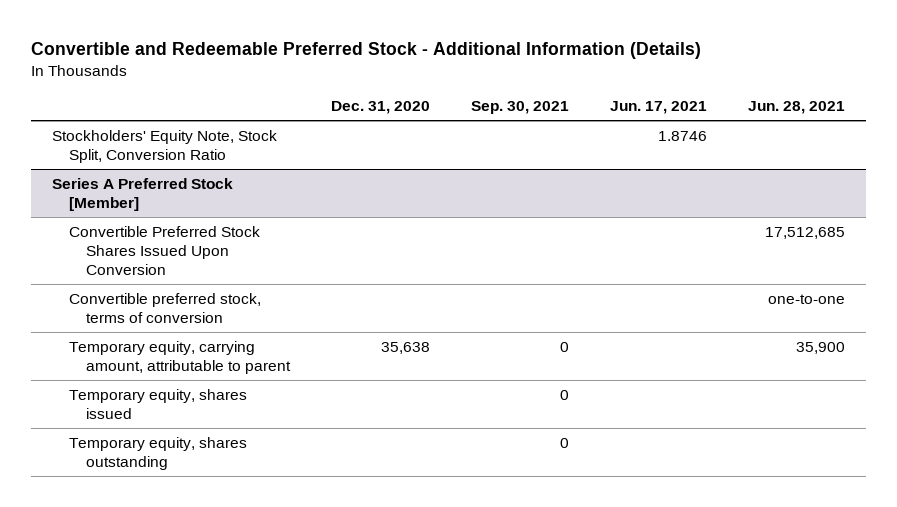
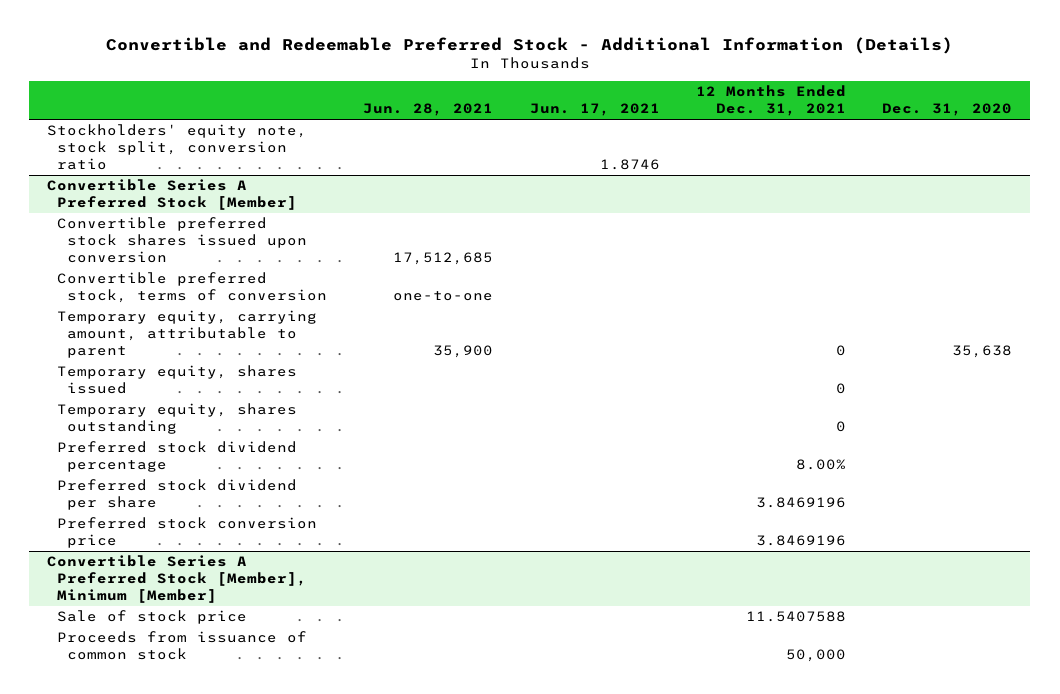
- | Dec. 31, 2020 | Sep. 30, 2021 | Jun. 17, 2021 | Jun. 28, 2021
+ | Jun. 28, 2021 | Jun. 17, 2021 | 12 Months Ended Dec. 31, 2021 | Dec. 31, 2020
- Stockholders' Equity Note, Stock Split, Conversion Ratio | | | 1.8746 |
- Series A Preferred Stock [Member]
- Convertible Preferred Stock Shares Issued Upon Conversion | | | | 17,512,685
+ Stockholders' equity note, stock split, conversion ratio | | 1.8746 | |
+ Convertible Series A Preferred Stock [Member]
+ Convertible preferred stock shares issued upon conversion | 17,512,685 | | |
+ Preferred stock dividend percentage | | | 8.00% |
+ Preferred stock dividend per share | | | 3.8469196 |
+ Preferred stock conversion price | | | 3.8469196 |
+ Convertible Series A Preferred Stock [Member], Minimum [Member]
+ Sale of stock price | | | 11.5407588 |
+ Proceeds from issuance of common stock | | | 50,000 |

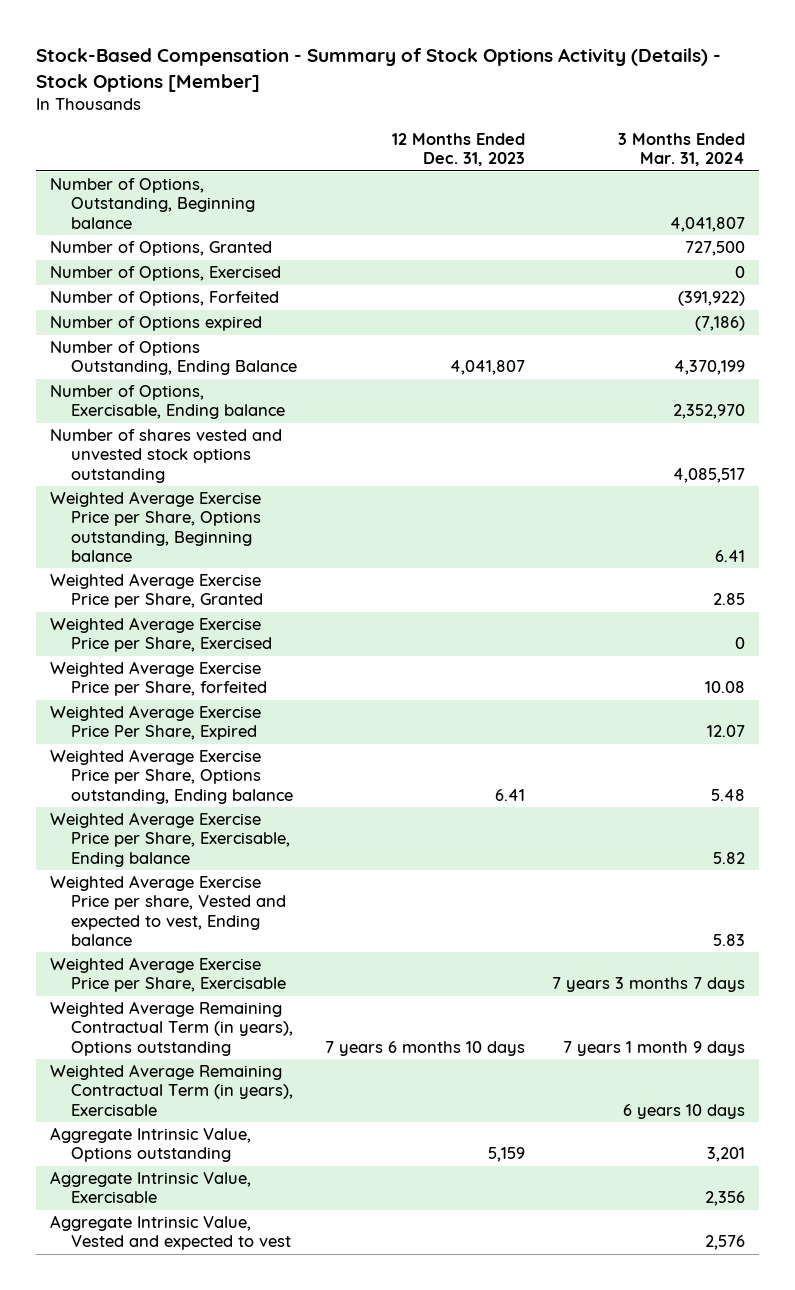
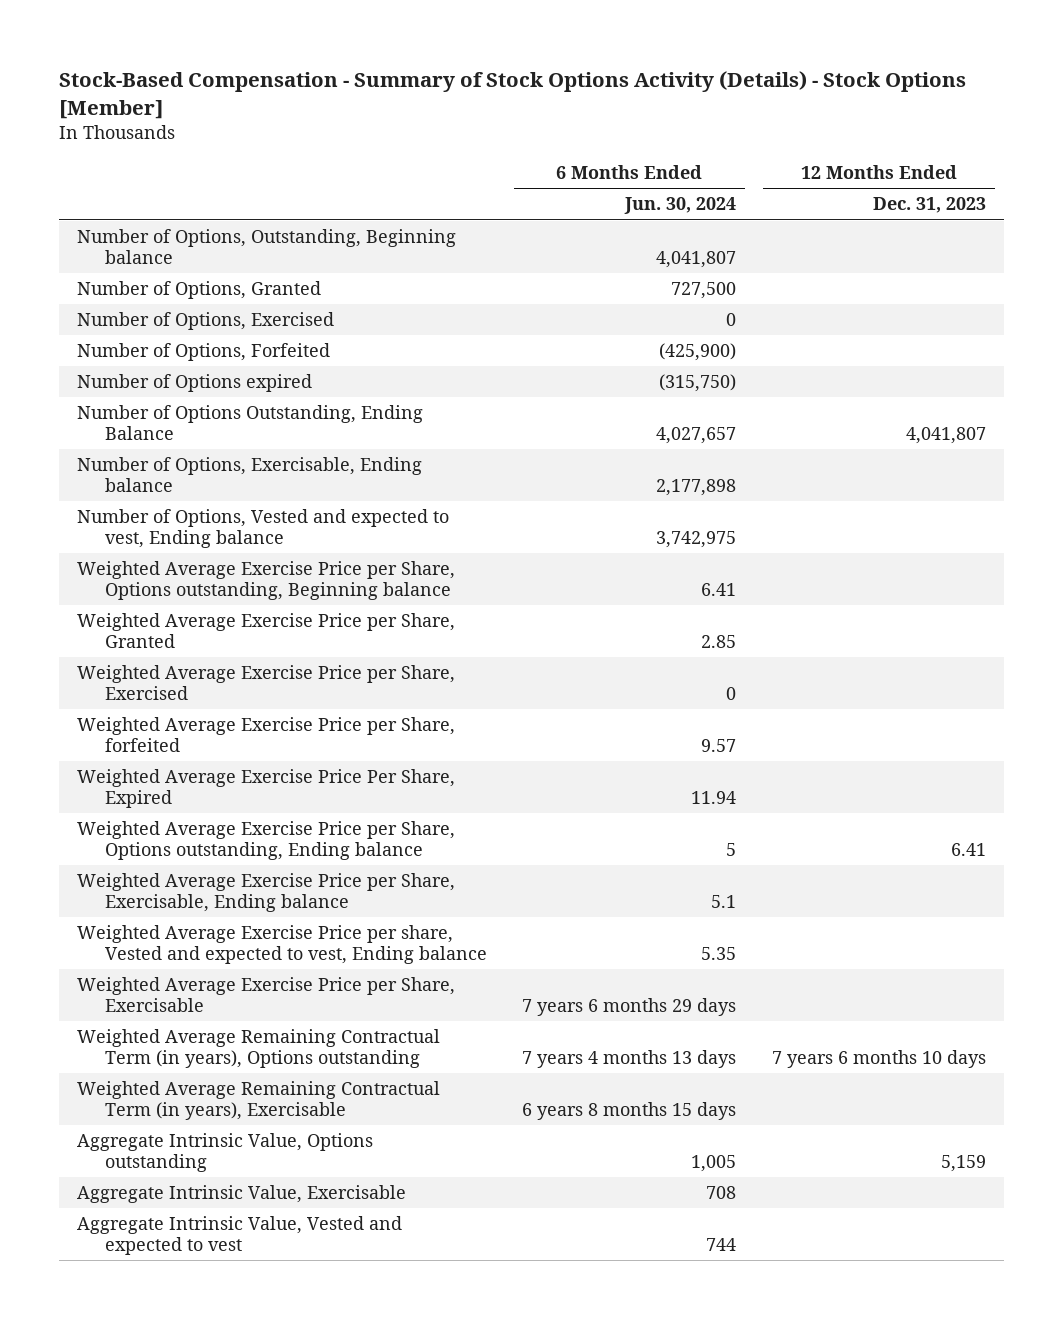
- | 12 Months Ended Dec. 31, 2023 | 3 Months Ended Mar. 31, 2024
+ | 6 Months Ended Jun. 30, 2024 | 12 Months Ended Dec. 31, 2023
- Number of shares vested and unvested stock options outstanding | | 4,085,517
+ Number of Options, Vested and expected to vest, Ending balance | 3,742,975 |

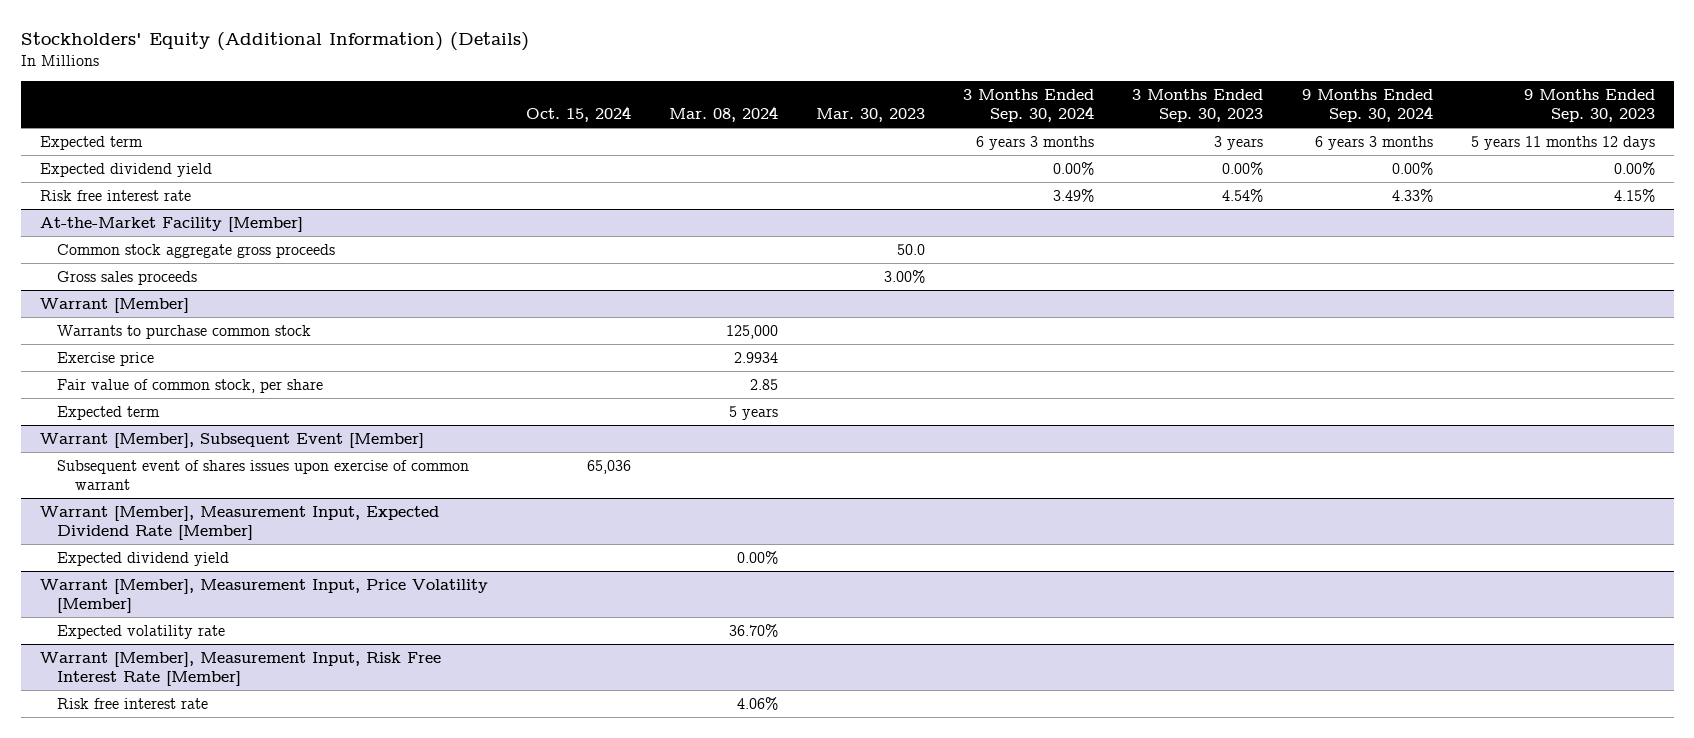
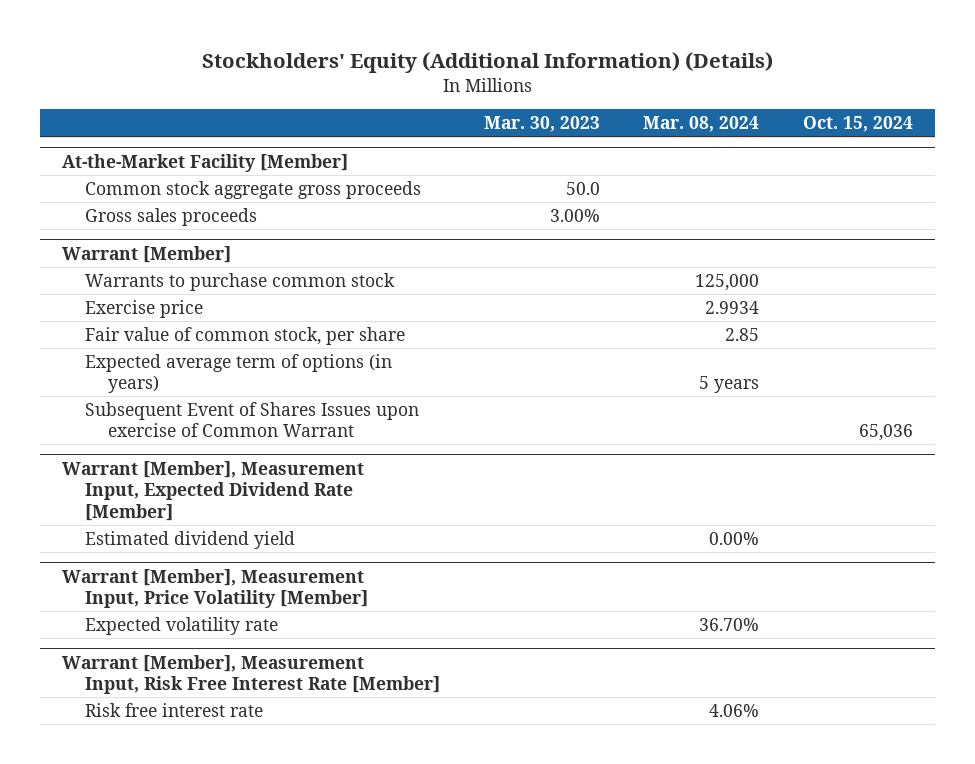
- | Oct. 15, 2024 | Mar. 08, 2024 | Mar. 30, 2023 | 3 Months Ended Sep. 30, 2024 | 3 Months Ended Sep. 30, 2023 | 9 Months Ended Sep. 30, 2024 | 9 Months Ended Sep. 30, 2023
+ | Mar. 30, 2023 | Mar. 08, 2024 | Oct. 15, 2024
- Expected term | | | | 6 years 3 months | 3 years | 6 years 3 months | 5 years 11 months 12 days
- Expected dividend yield | | | | 0.00% | 0.00% | 0.00% | 0.00%
- Risk free interest rate | | | | 3.49% | 4.54% | 4.33% | 4.15%
@ Warrant [Member]
- Expected term | | 5 years | | | | |
- Warrant [Member], Subsequent Event [Member]
- Subsequent event of shares issues upon exercise of common warrant | 65,036 | | | | | |
@ Warrant [Member]
+ Expected average term of options (in years) | | 5 years |
+ Subsequent Event of Shares Issues upon exercise of Common Warrant | | | 65,036
@ Warrant [Member], Measurement Input, Expected Dividend Rate [Member]
- Expected dividend yield | | 0.00% | | | | |
+ Estimated dividend yield | | 0.00% |

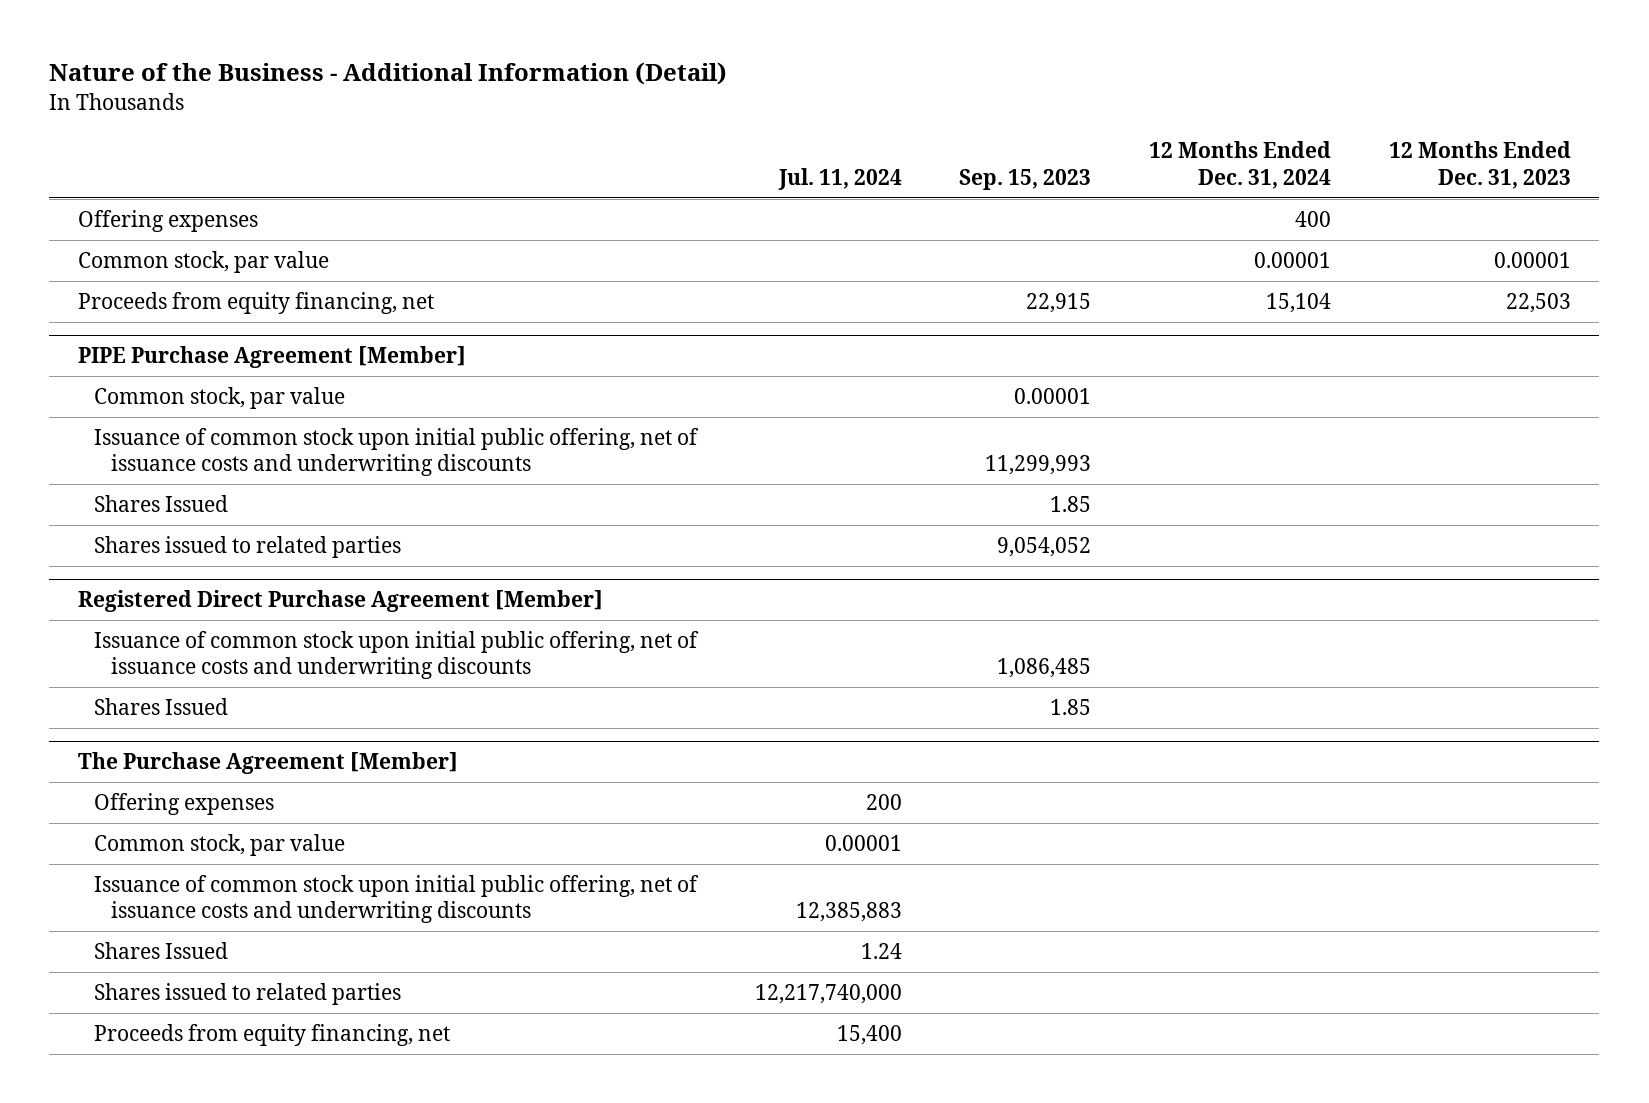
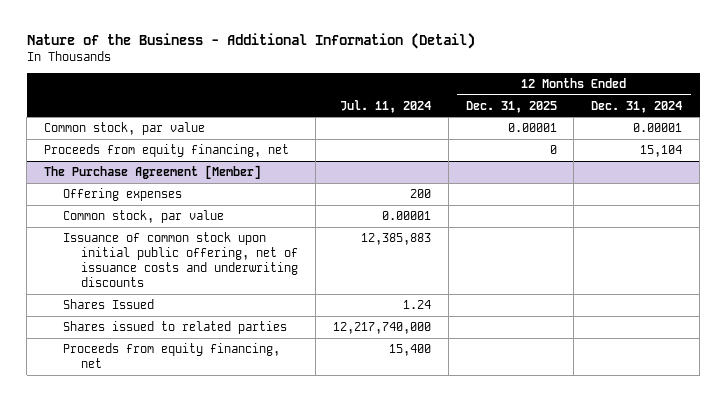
- | Jul. 11, 2024 | Sep. 15, 2023 | 12 Months Ended Dec. 31, 2024 | 12 Months Ended Dec. 31, 2023
+ | Jul. 11, 2024 | 12 Months Ended Dec. 31, 2025 | 12 Months Ended Dec. 31, 2024
- Offering expenses | | | 400 |
- PIPE Purchase Agreement [Member]
- Common stock, par value | | 0.00001 | |
- Issuance of common stock upon initial public offering, net of issuance costs and underwriting discounts | | 11,299,993 | |
- Shares Issued | | 1.85 | |
- Shares issued to related parties | | 9,054,052 | |
- Registered Direct Purchase Agreement [Member]
- Issuance of common stock upon initial public offering, net of issuance costs and underwriting discounts | | 1,086,485 | |
- Shares Issued | | 1.85 | |

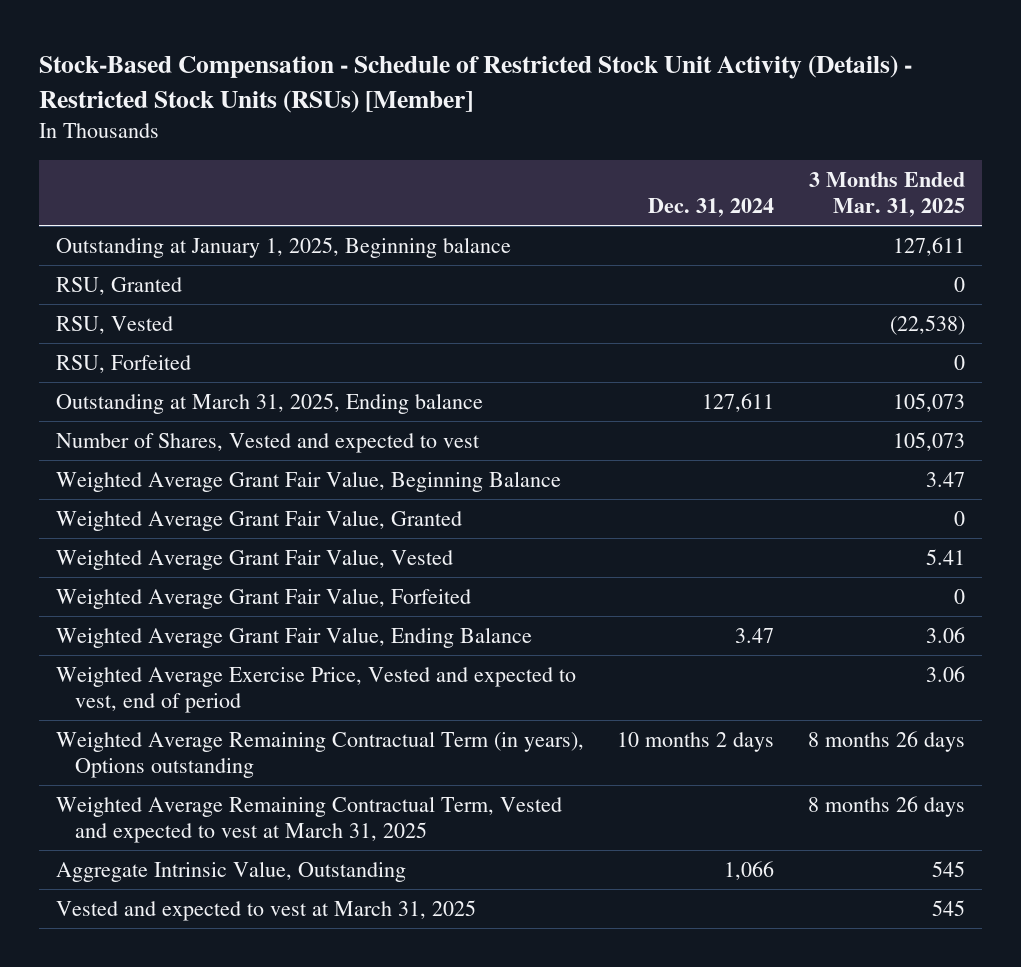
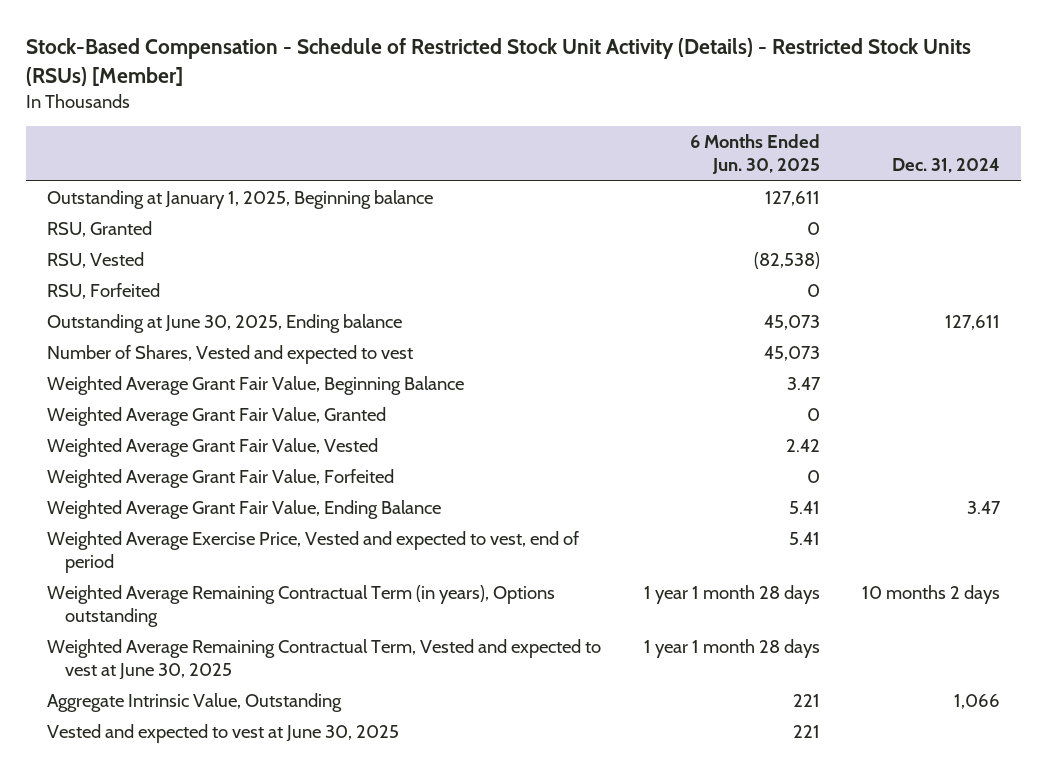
- | Dec. 31, 2024 | 3 Months Ended Mar. 31, 2025
+ | 6 Months Ended Jun. 30, 2025 | Dec. 31, 2024
- Outstanding at March 31, 2025, Ending balance | 127,611 | 105,073
+ Outstanding at June 30, 2025, Ending balance | 45,073 | 127,611
- Weighted Average Remaining Contractual Term, Vested and expected to vest at March 31, 2025 | | 8 months 26 days
+ Weighted Average Remaining Contractual Term, Vested and expected to vest at June 30, 2025 | 1 year 1 month 28 days |
- Vested and expected to vest at March 31, 2025 | | 545
+ Vested and expected to vest at June 30, 2025 | 221 |

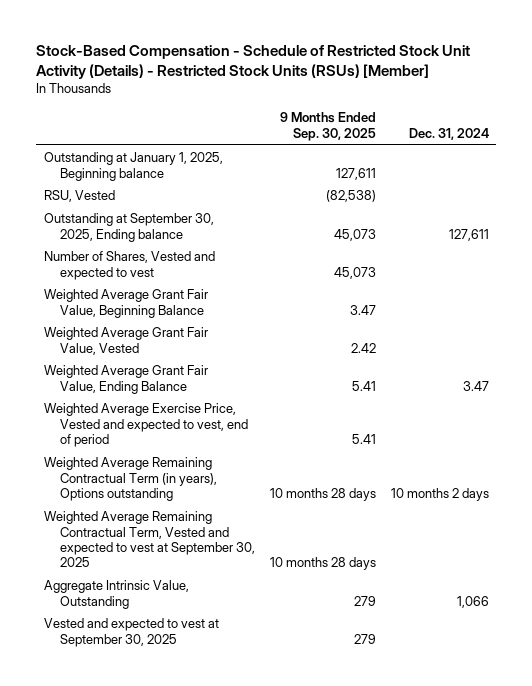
- | 6 Months Ended Jun. 30, 2025 | Dec. 31, 2024
+ | 9 Months Ended Sep. 30, 2025 | Dec. 31, 2024
- RSU, Granted | 0 |
- RSU, Forfeited | 0 |
- Outstanding at June 30, 2025, Ending balance | 45,073 | 127,611
+ Outstanding at September 30, 2025, Ending balance | 45,073 | 127,611
- Weighted Average Grant Fair Value, Granted | 0 |
- Weighted Average Grant Fair Value, Forfeited | 0 |
- Weighted Average Remaining Contractual Term, Vested and expected to vest at June 30, 2025 | 1 year 1 month 28 days |
+ Weighted Average Remaining Contractual Term, Vested and expected to vest at September 30, 2025 | 10 months 28 days |
- Vested and expected to vest at June 30, 2025 | 221 |
+ Vested and expected to vest at September 30, 2025 | 279 |

